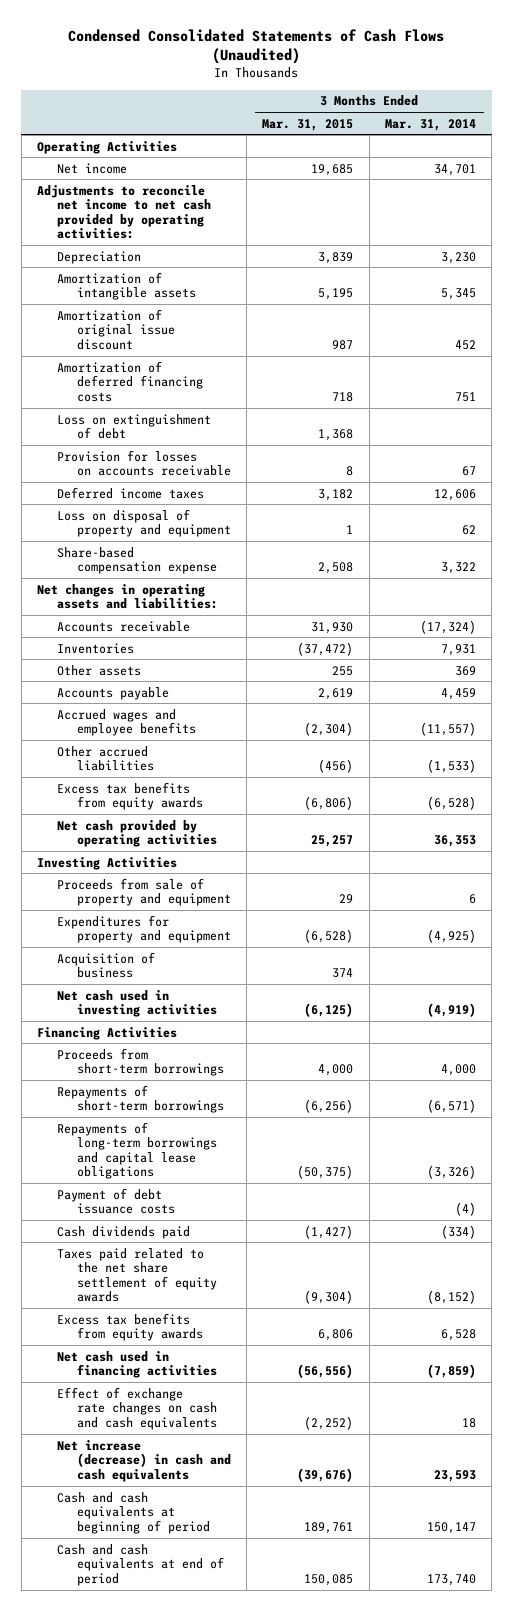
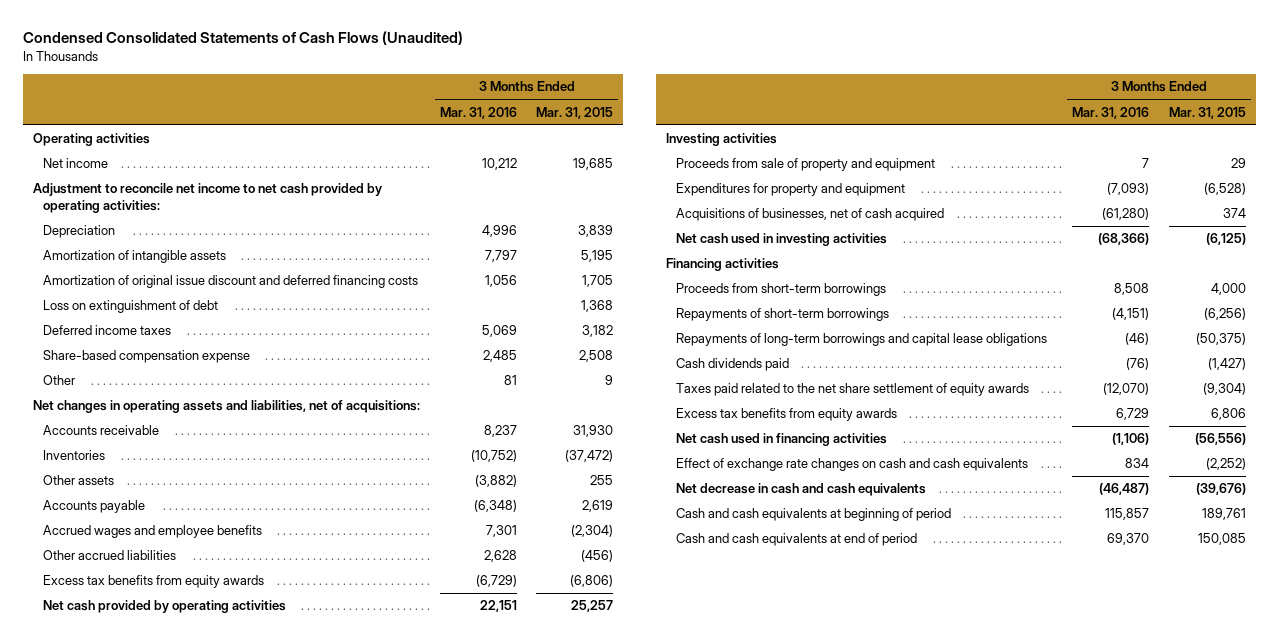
- | 3 Months Ended Mar. 31, 2015 | 3 Months Ended Mar. 31, 2014
+ | 3 Months Ended Mar. 31, 2016 | 3 Months Ended Mar. 31, 2015
- Operating Activities
+ Operating activities
- Adjustments to reconcile net income to net cash provided by operating activities:
+ Adjustment to reconcile net income to net cash provided by operating activities:
- Amortization of original issue discount | 987 | 452
- Amortization of deferred financing costs | 718 | 751
+ Amortization of original issue discount and deferred financing costs | 1,056 | 1,705
- Provision for losses on accounts receivable | 8 | 67
- Loss on disposal of property and equipment | 1 | 62
- Net changes in operating assets and liabilities:
+ Other | 81 | 9
+ Net changes in operating assets and liabilities, net of acquisitions:
- Investing Activities
+ Investing activities
- Acquisition of business | 374 |
+ Acquisitions of businesses, net of cash acquired | (61,280) | 374
- Financing Activities
+ Financing activities
- Payment of debt issuance costs | | (4)
- Net increase (decrease) in cash and cash equivalents | (39,676) | 23,593
+ Net decrease in cash and cash equivalents | (46,487) | (39,676)

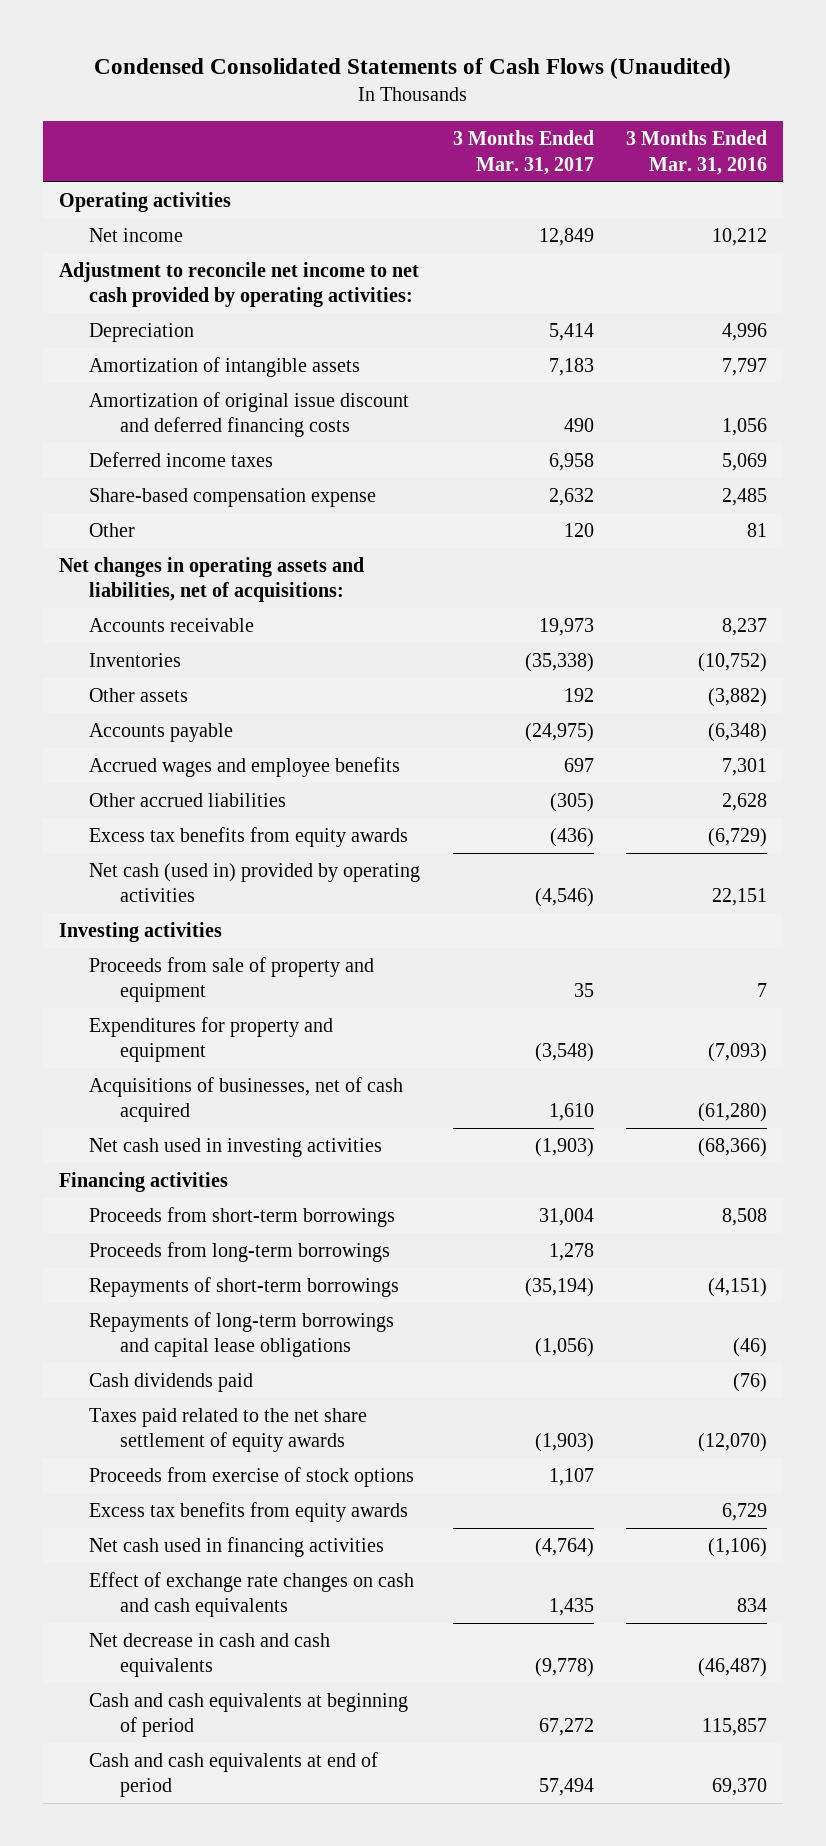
- | 3 Months Ended Mar. 31, 2016 | 3 Months Ended Mar. 31, 2015
+ | 3 Months Ended Mar. 31, 2017 | 3 Months Ended Mar. 31, 2016
- Loss on extinguishment of debt | | 1,368
- Net cash provided by operating activities | 22,151 | 25,257
+ Net cash (used in) provided by operating activities | (4,546) | 22,151
+ Proceeds from long-term borrowings | 1,278 |
+ Proceeds from exercise of stock options | 1,107 |

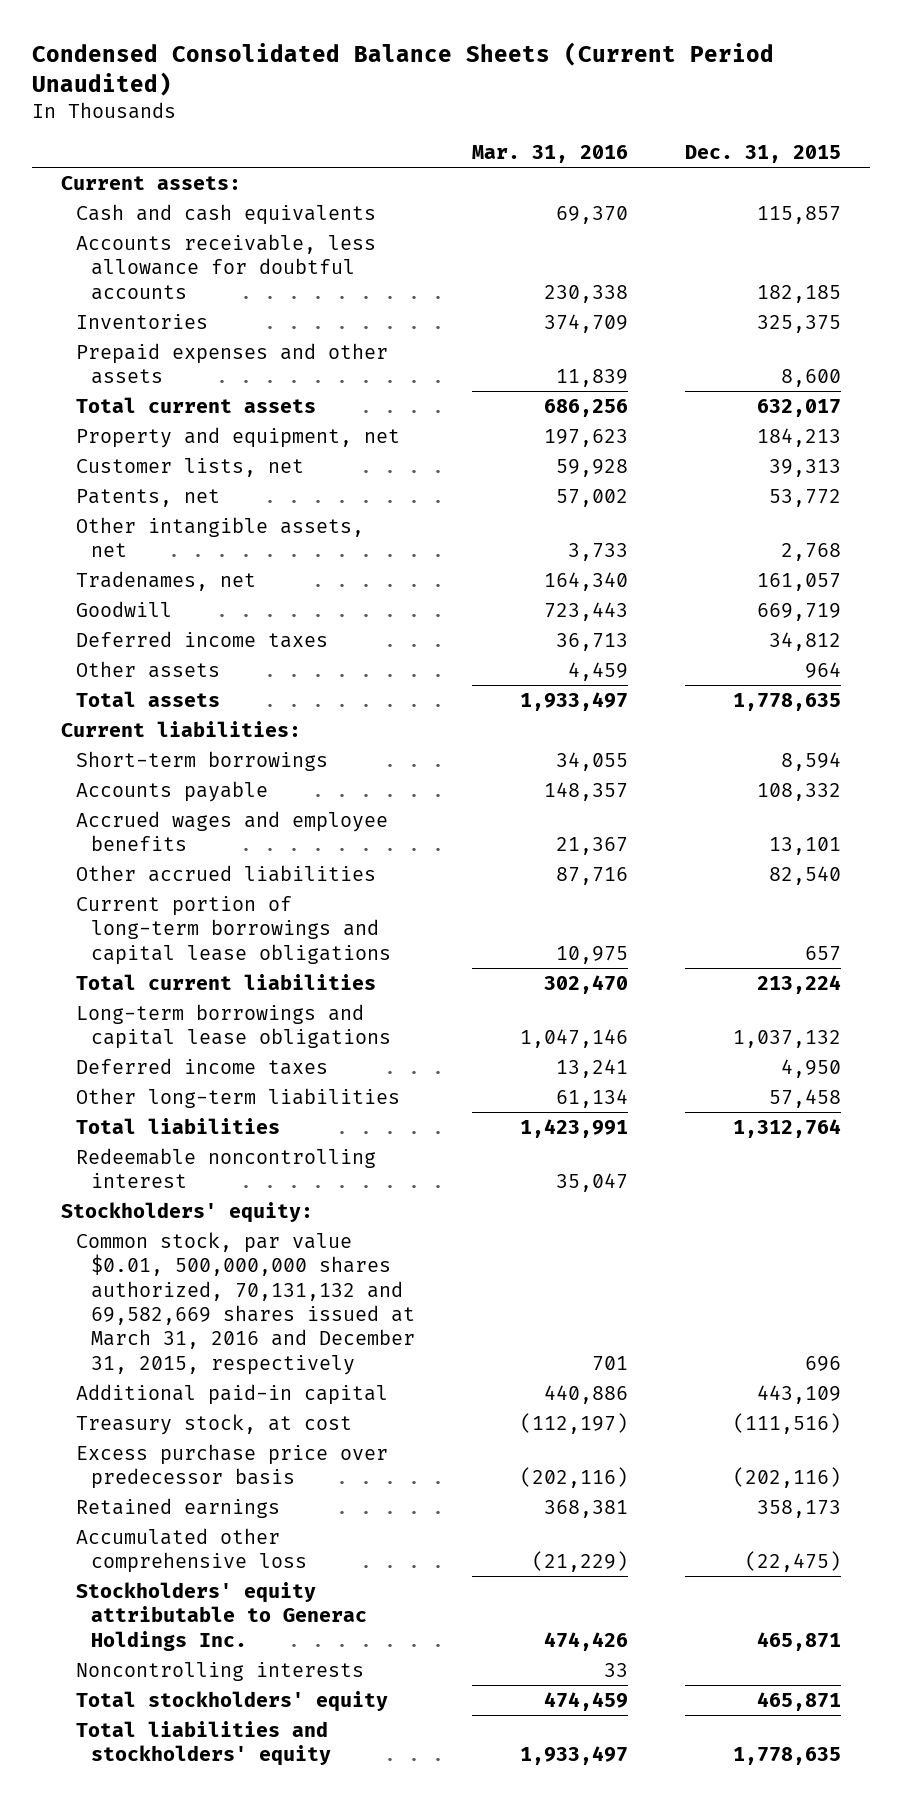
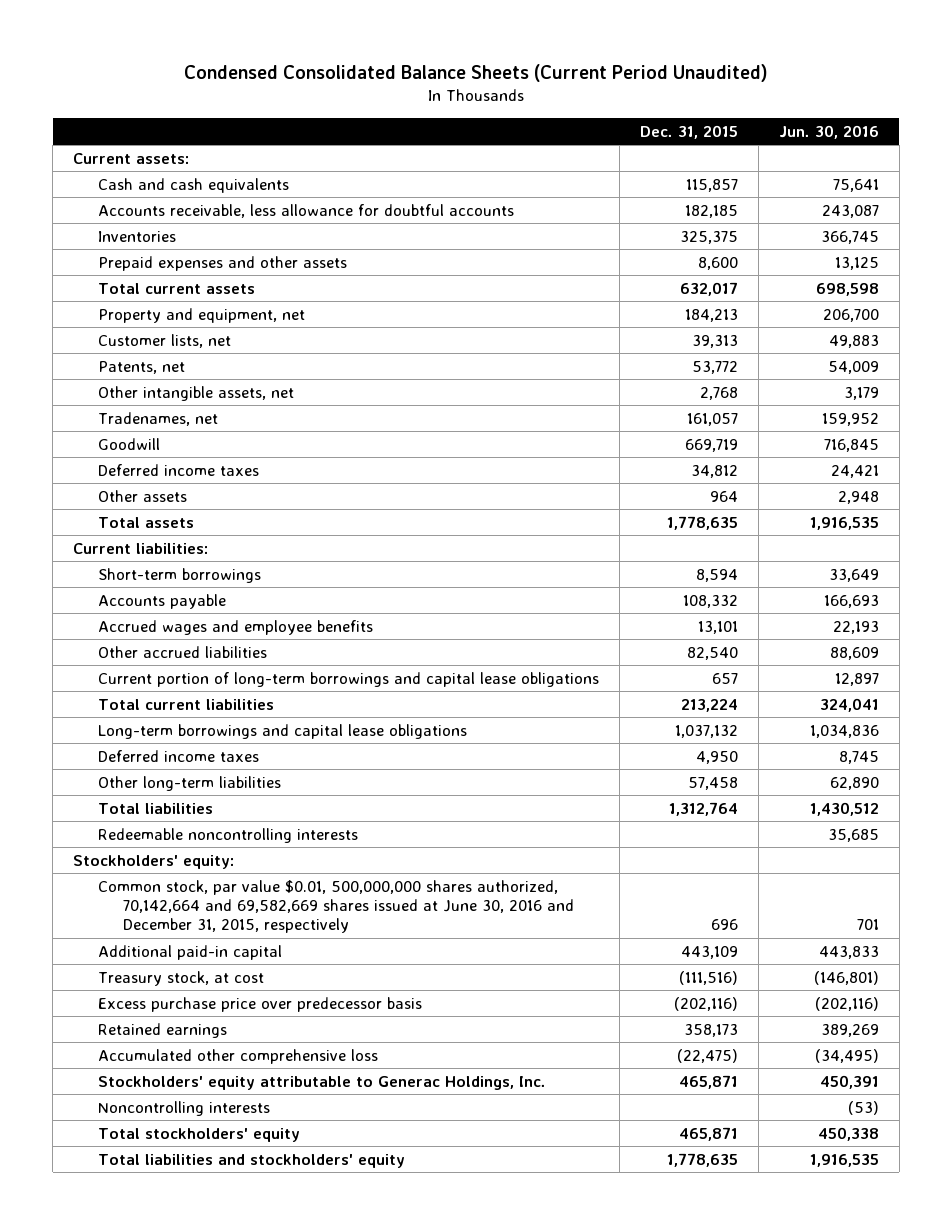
- | Mar. 31, 2016 | Dec. 31, 2015
+ | Dec. 31, 2015 | Jun. 30, 2016
- Redeemable noncontrolling interest | 35,047 |
+ Redeemable noncontrolling interests | | 35,685
- Common stock, par value $0.01, 500,000,000 shares authorized, 70,131,132 and 69,582,669 shares issued at March 31, 2016 and December 31, 2015, respectively | 701 | 696
+ Common stock, par value $0.01, 500,000,000 shares authorized, 70,142,664 and 69,582,669 shares issued at June 30, 2016 and December 31, 2015, respectively | 696 | 701
- Stockholders' equity attributable to Generac Holdings Inc. | 474,426 | 465,871
+ Stockholders' equity attributable to Generac Holdings, Inc. | 465,871 | 450,391

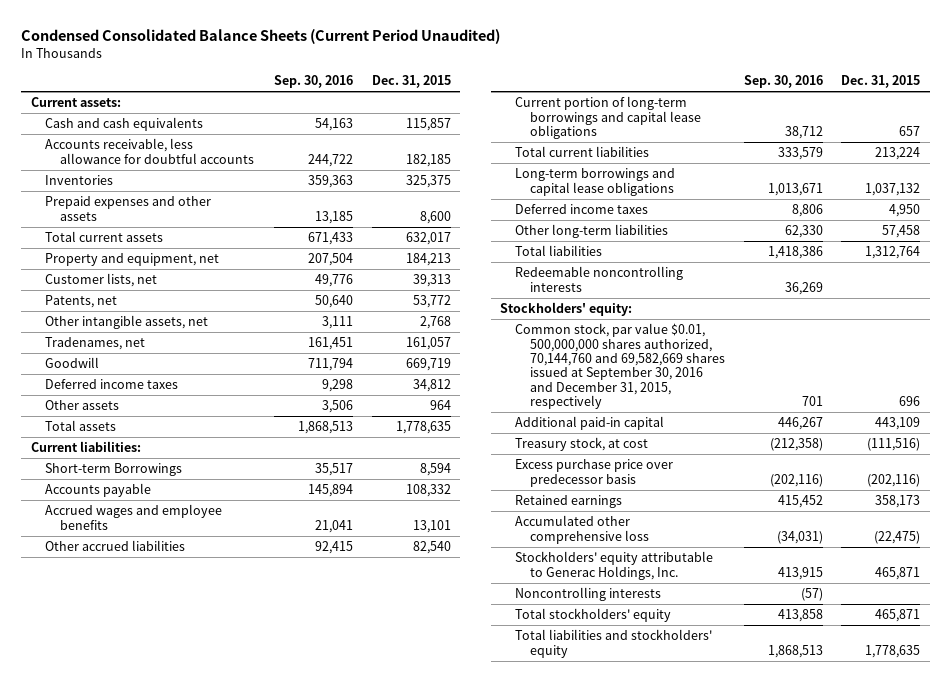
- | Dec. 31, 2015 | Jun. 30, 2016
+ | Sep. 30, 2016 | Dec. 31, 2015
- Short-term borrowings | 8,594 | 33,649
+ Short-term Borrowings | 35,517 | 8,594
- Common stock, par value $0.01, 500,000,000 shares authorized, 70,142,664 and 69,582,669 shares issued at June 30, 2016 and December 31, 2015, respectively | 696 | 701
+ Common stock, par value $0.01, 500,000,000 shares authorized, 70,144,760 and 69,582,669 shares issued at September 30, 2016 and December 31, 2015, respectively | 701 | 696

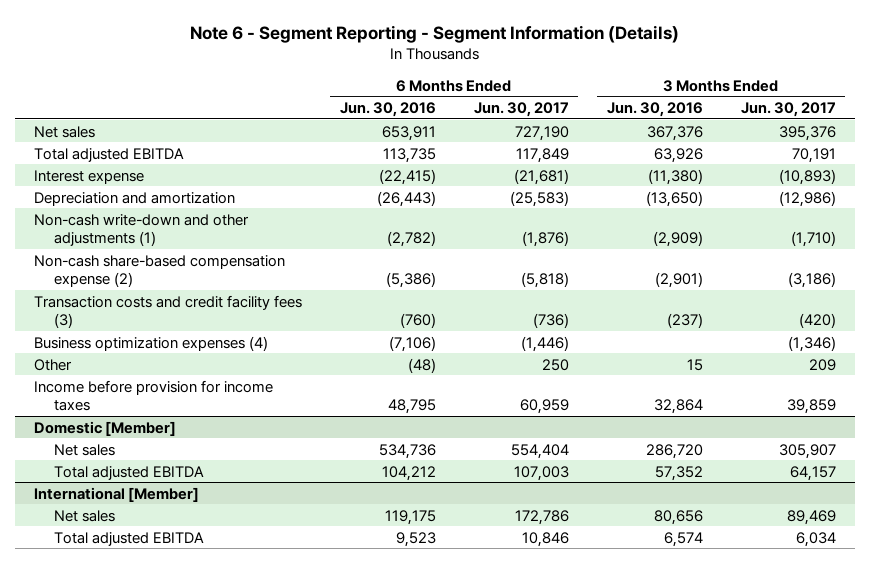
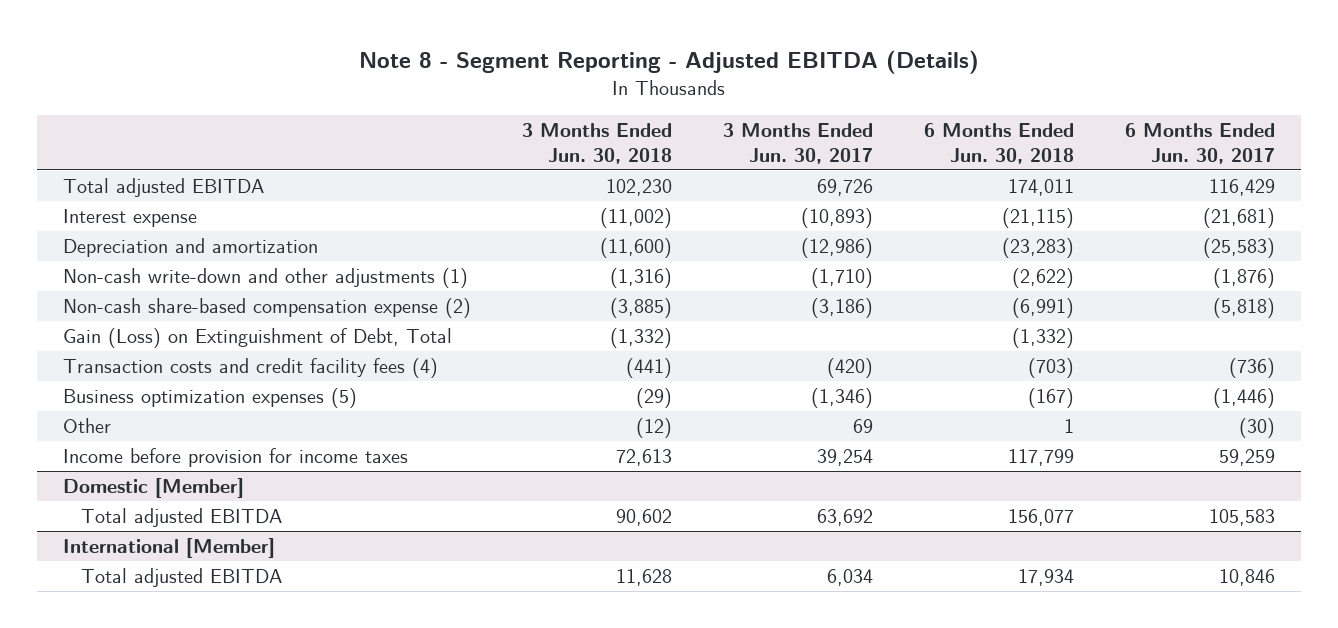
- Note 6 - Segment Reporting - Segment Information (Details)
+ Note 8 - Segment Reporting - Adjusted EBITDA (Details)
- | 6 Months Ended Jun. 30, 2016 | 6 Months Ended Jun. 30, 2017 | 3 Months Ended Jun. 30, 2016 | 3 Months Ended Jun. 30, 2017
+ | 3 Months Ended Jun. 30, 2018 | 3 Months Ended Jun. 30, 2017 | 6 Months Ended Jun. 30, 2018 | 6 Months Ended Jun. 30, 2017
- Net sales | 653,911 | 727,190 | 367,376 | 395,376
- Total adjusted EBITDA | 113,735 | 117,849 | 63,926 | 70,191
+ Total adjusted EBITDA | 102,230 | 69,726 | 174,011 | 116,429
- Transaction costs and credit facility fees (3) | (760) | (736) | (237) | (420)
- Business optimization expenses (4) | (7,106) | (1,446) | | (1,346)
- Other | (48) | 250 | 15 | 209
- Income before provision for income taxes | 48,795 | 60,959 | 32,864 | 39,859
+ Gain (Loss) on Extinguishment of Debt, Total | (1,332) | | (1,332) |
+ Transaction costs and credit facility fees (4) | (441) | (420) | (703) | (736)
+ Business optimization expenses (5) | (29) | (1,346) | (167) | (1,446)
+ Other | (12) | 69 | 1 | (30)
+ Income before provision for income taxes | 72,613 | 39,254 | 117,799 | 59,259
@ Domestic [Member]
- Net sales | 534,736 | 554,404 | 286,720 | 305,907
- Total adjusted EBITDA | 104,212 | 107,003 | 57,352 | 64,157
+ Total adjusted EBITDA | 90,602 | 63,692 | 156,077 | 105,583
@ International [Member]
- Net sales | 119,175 | 172,786 | 80,656 | 89,469

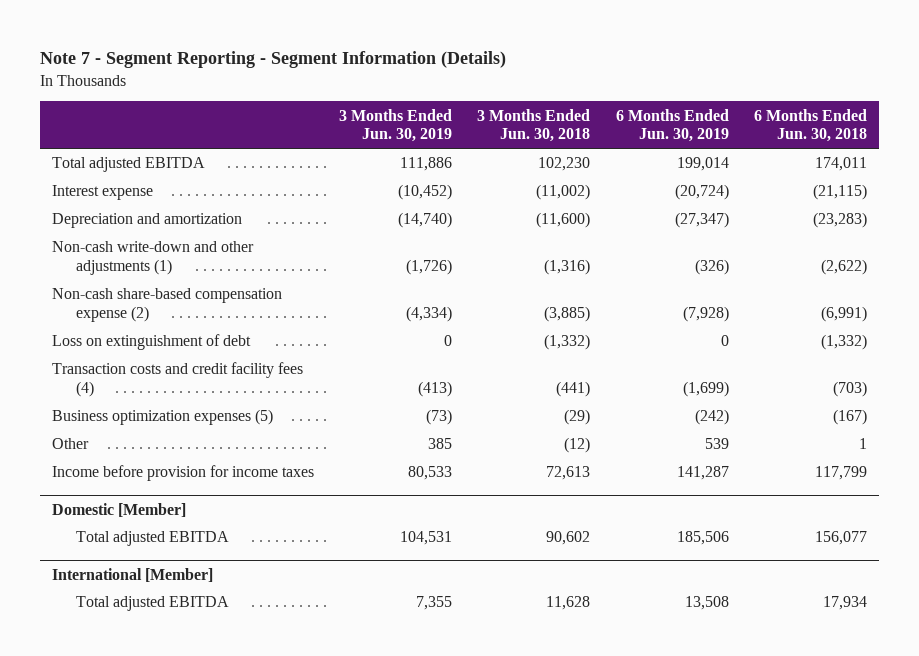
- Note 8 - Segment Reporting - Adjusted EBITDA (Details)
+ Note 7 - Segment Reporting - Segment Information (Details)
- | 3 Months Ended Jun. 30, 2018 | 3 Months Ended Jun. 30, 2017 | 6 Months Ended Jun. 30, 2018 | 6 Months Ended Jun. 30, 2017
+ | 3 Months Ended Jun. 30, 2019 | 3 Months Ended Jun. 30, 2018 | 6 Months Ended Jun. 30, 2019 | 6 Months Ended Jun. 30, 2018
- Gain (Loss) on Extinguishment of Debt, Total | (1,332) | | (1,332) |
+ Loss on extinguishment of debt | 0 | (1,332) | 0 | (1,332)

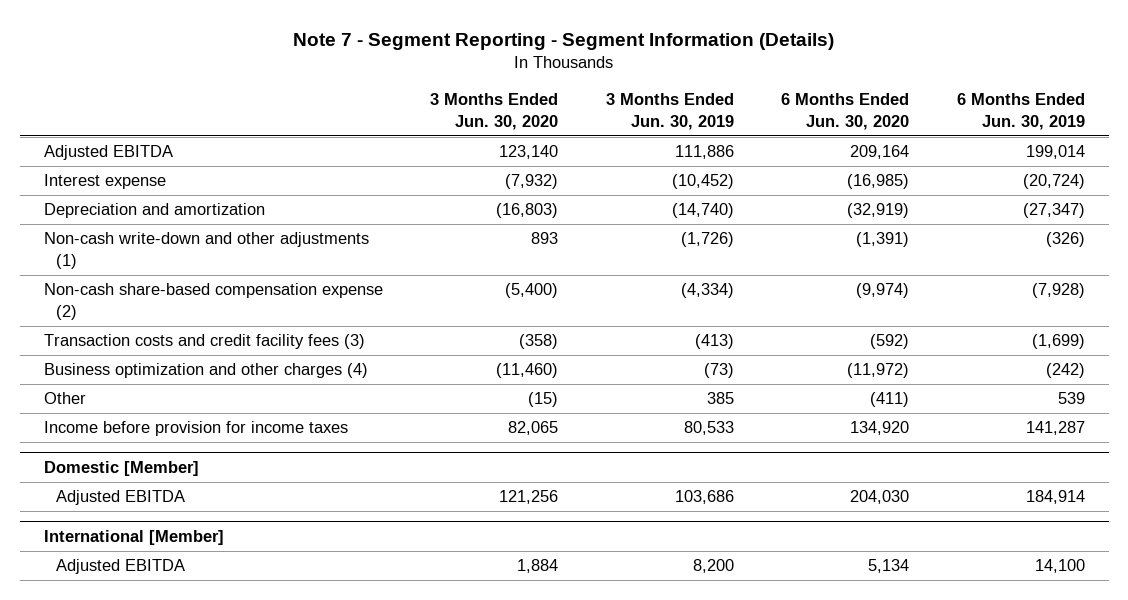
- | 3 Months Ended Jun. 30, 2019 | 3 Months Ended Jun. 30, 2018 | 6 Months Ended Jun. 30, 2019 | 6 Months Ended Jun. 30, 2018
+ | 3 Months Ended Jun. 30, 2020 | 3 Months Ended Jun. 30, 2019 | 6 Months Ended Jun. 30, 2020 | 6 Months Ended Jun. 30, 2019
- Total adjusted EBITDA | 111,886 | 102,230 | 199,014 | 174,011
+ Adjusted EBITDA | 123,140 | 111,886 | 209,164 | 199,014
- Loss on extinguishment of debt | 0 | (1,332) | 0 | (1,332)
- Transaction costs and credit facility fees (4) | (413) | (441) | (1,699) | (703)
- Business optimization expenses (5) | (73) | (29) | (242) | (167)
+ Transaction costs and credit facility fees (3) | (358) | (413) | (592) | (1,699)
+ Business optimization and other charges (4) | (11,460) | (73) | (11,972) | (242)
@ Domestic [Member]
- Total adjusted EBITDA | 104,531 | 90,602 | 185,506 | 156,077
+ Adjusted EBITDA | 121,256 | 103,686 | 204,030 | 184,914
@ International [Member]
- Total adjusted EBITDA | 7,355 | 11,628 | 13,508 | 17,934
+ Adjusted EBITDA | 1,884 | 8,200 | 5,134 | 14,100

